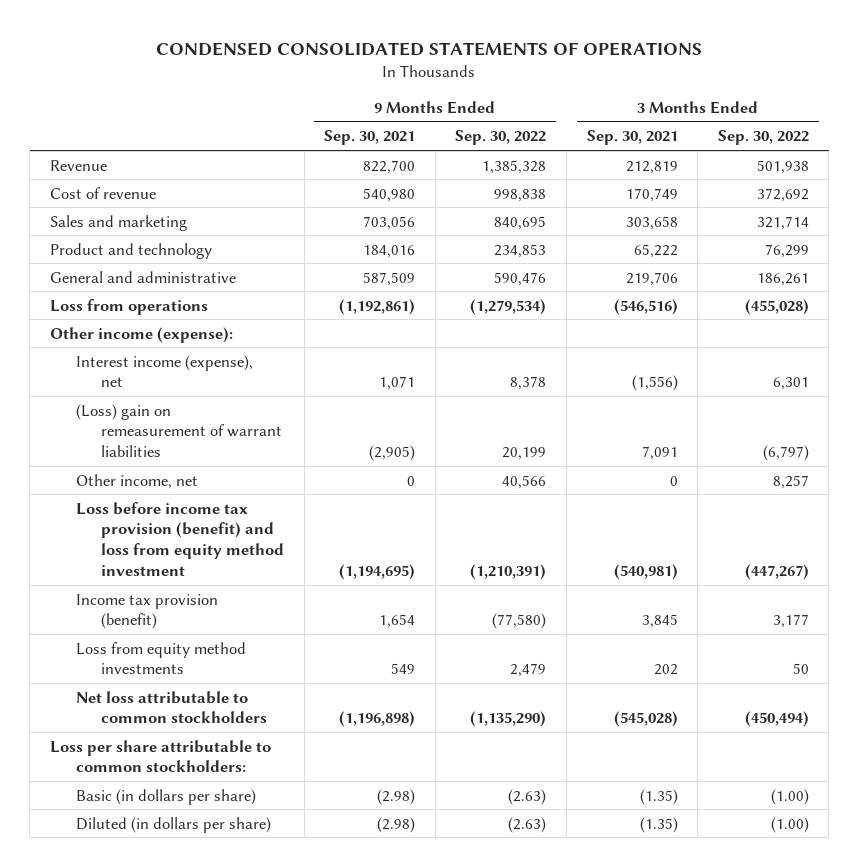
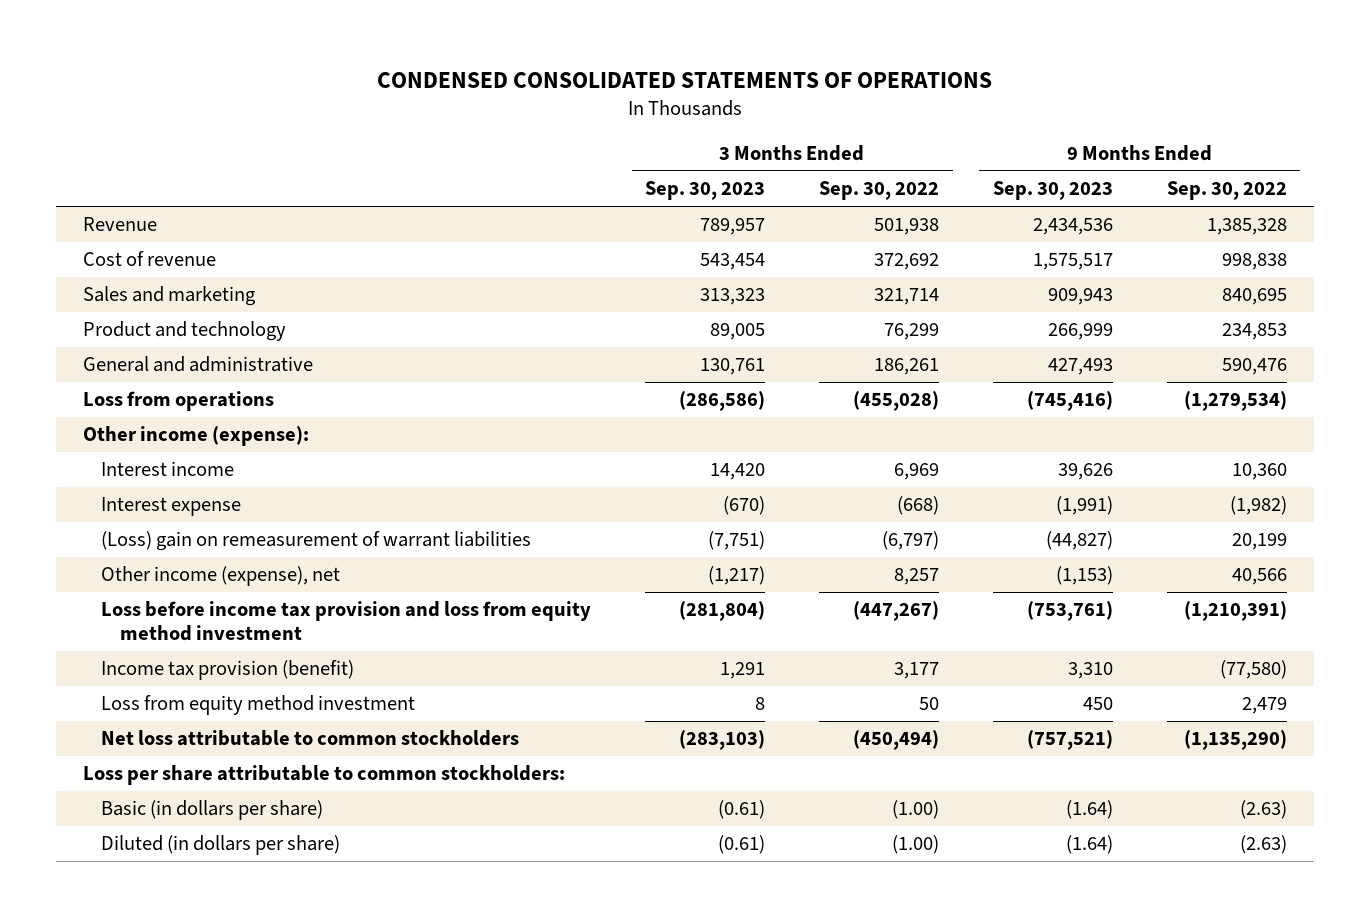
- | 9 Months Ended Sep. 30, 2021 | 9 Months Ended Sep. 30, 2022 | 3 Months Ended Sep. 30, 2021 | 3 Months Ended Sep. 30, 2022
+ | 3 Months Ended Sep. 30, 2023 | 3 Months Ended Sep. 30, 2022 | 9 Months Ended Sep. 30, 2023 | 9 Months Ended Sep. 30, 2022
- Interest income (expense), net | 1,071 | 8,378 | (1,556) | 6,301
+ Interest income | 14,420 | 6,969 | 39,626 | 10,360
+ Interest expense | (670) | (668) | (1,991) | (1,982)
- Other income, net | 0 | 40,566 | 0 | 8,257
- Loss before income tax provision (benefit) and loss from equity method investment | (1,194,695) | (1,210,391) | (540,981) | (447,267)
+ Other income (expense), net | (1,217) | 8,257 | (1,153) | 40,566
+ Loss before income tax provision and loss from equity method investment | (281,804) | (447,267) | (753,761) | (1,210,391)
- Loss from equity method investments | 549 | 2,479 | 202 | 50
+ Loss from equity method investment | 8 | 50 | 450 | 2,479

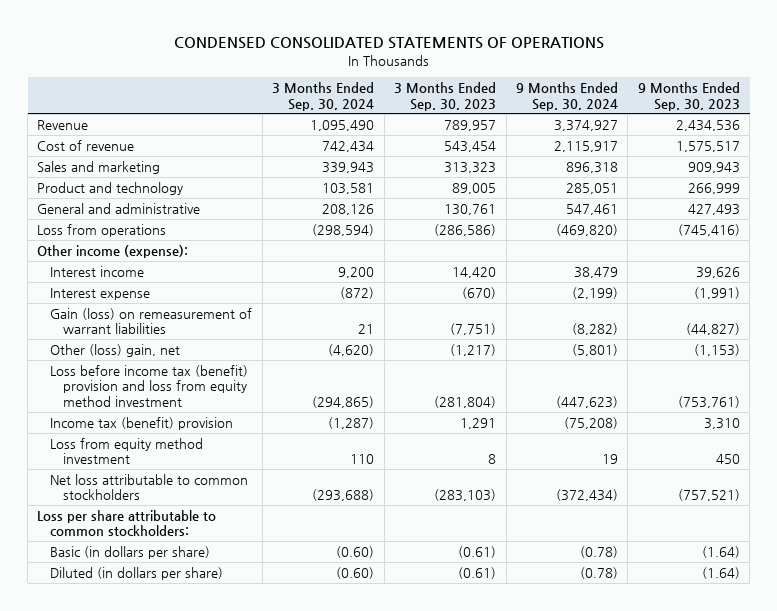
- | 3 Months Ended Sep. 30, 2023 | 3 Months Ended Sep. 30, 2022 | 9 Months Ended Sep. 30, 2023 | 9 Months Ended Sep. 30, 2022
+ | 3 Months Ended Sep. 30, 2024 | 3 Months Ended Sep. 30, 2023 | 9 Months Ended Sep. 30, 2024 | 9 Months Ended Sep. 30, 2023
- (Loss) gain on remeasurement of warrant liabilities | (7,751) | (6,797) | (44,827) | 20,199
- Other income (expense), net | (1,217) | 8,257 | (1,153) | 40,566
- Loss before income tax provision and loss from equity method investment | (281,804) | (447,267) | (753,761) | (1,210,391)
- Income tax provision (benefit) | 1,291 | 3,177 | 3,310 | (77,580)
+ Gain (loss) on remeasurement of warrant liabilities | 21 | (7,751) | (8,282) | (44,827)
+ Other (loss) gain, net | (4,620) | (1,217) | (5,801) | (1,153)
+ Loss before income tax (benefit) provision and loss from equity method investment | (294,865) | (281,804) | (447,623) | (753,761)
+ Income tax (benefit) provision | (1,287) | 1,291 | (75,208) | 3,310

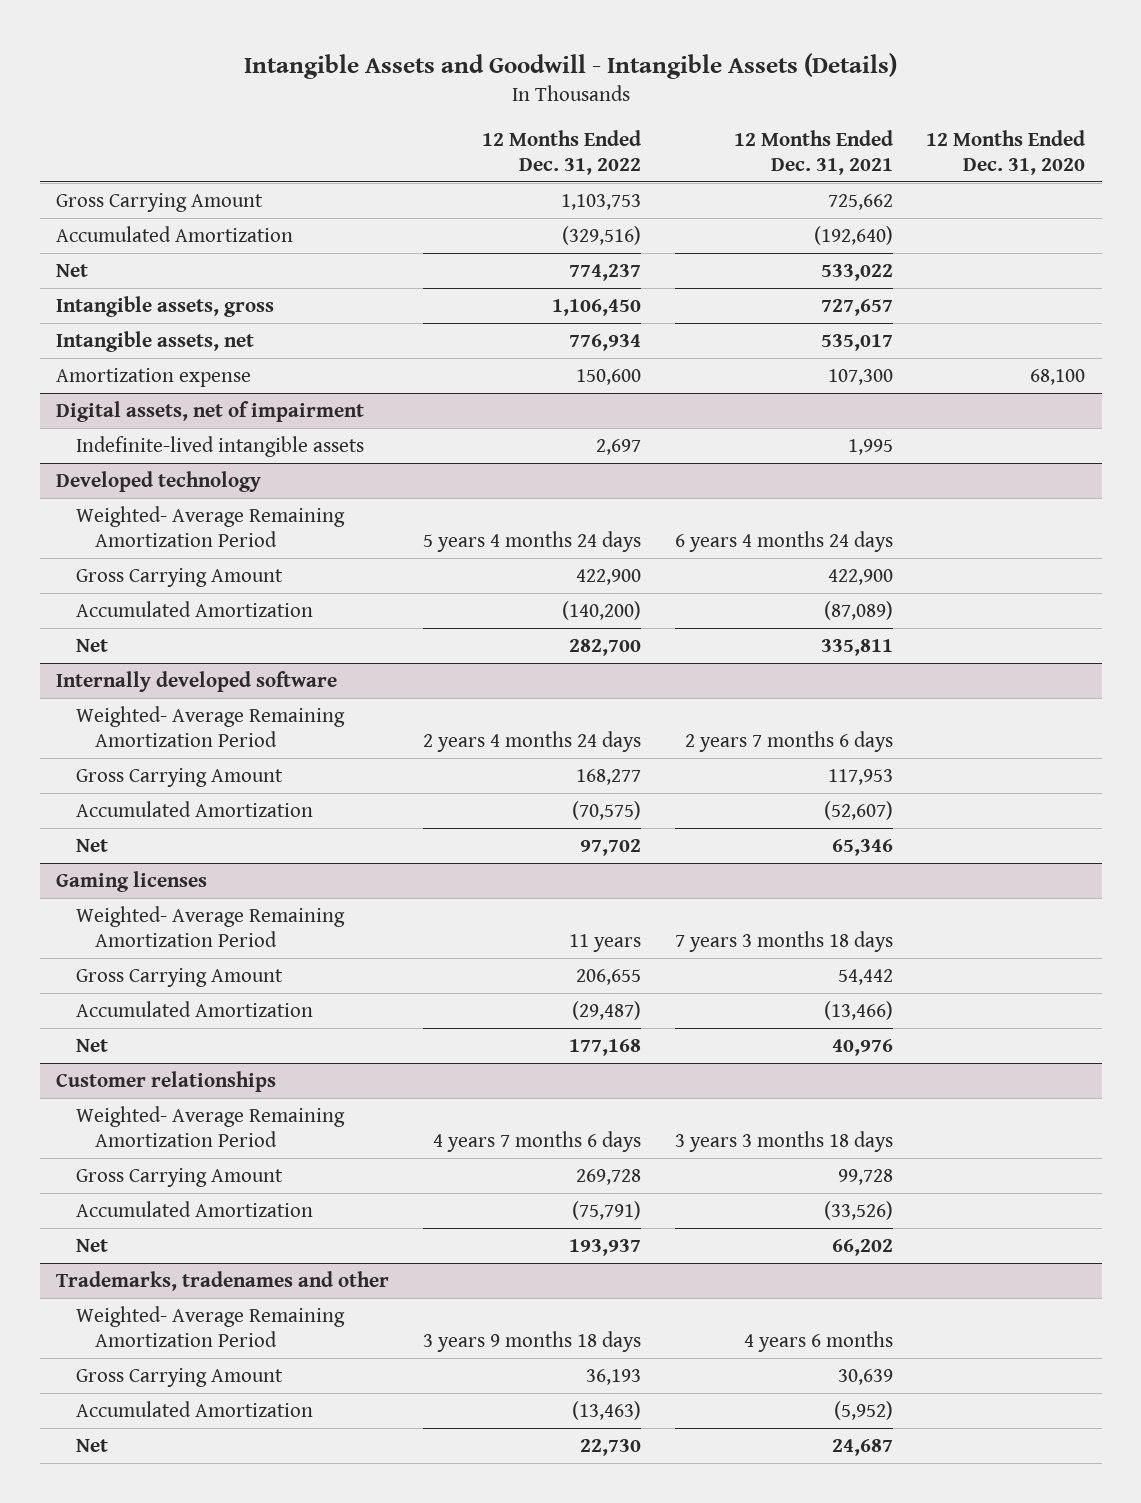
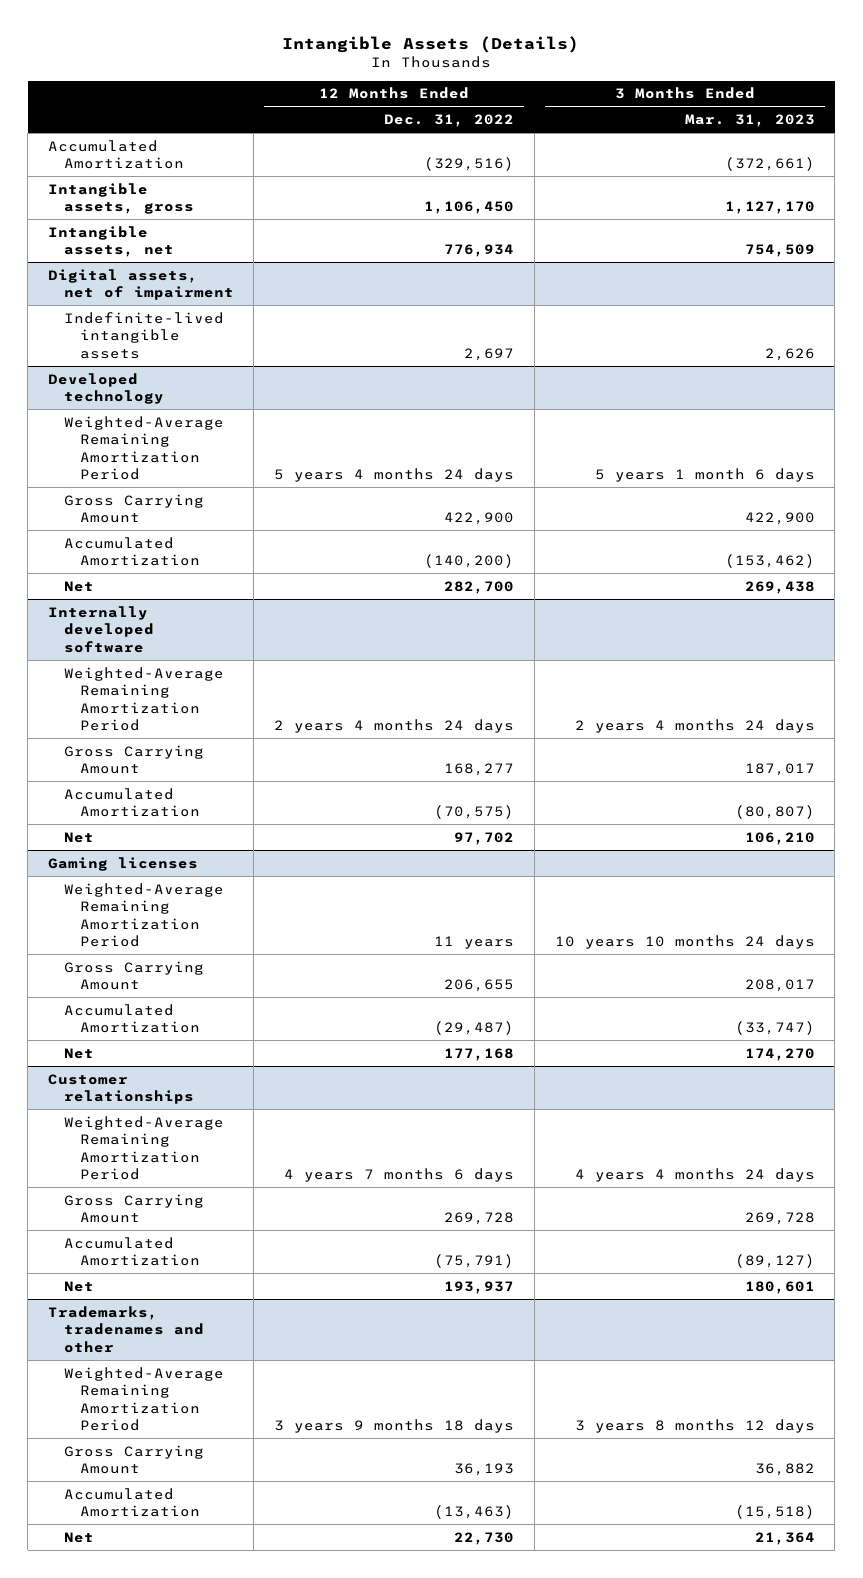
- Intangible Assets and Goodwill - Intangible Assets (Details)
+ Intangible Assets (Details)
- | 12 Months Ended Dec. 31, 2022 | 12 Months Ended Dec. 31, 2021 | 12 Months Ended Dec. 31, 2020
+ | 12 Months Ended Dec. 31, 2022 | 3 Months Ended Mar. 31, 2023
- Gross Carrying Amount | 1,103,753 | 725,662 |
- Net | 774,237 | 533,022 |
- Amortization expense | 150,600 | 107,300 | 68,100
@ Developed technology
- Weighted- Average Remaining Amortization Period | 5 years 4 months 24 days | 6 years 4 months 24 days |
+ Weighted-Average Remaining Amortization Period | 5 years 4 months 24 days | 5 years 1 month 6 days
@ Internally developed software
- Weighted- Average Remaining Amortization Period | 2 years 4 months 24 days | 2 years 7 months 6 days |
+ Weighted-Average Remaining Amortization Period | 2 years 4 months 24 days | 2 years 4 months 24 days
@ Gaming licenses
- Weighted- Average Remaining Amortization Period | 11 years | 7 years 3 months 18 days |
+ Weighted-Average Remaining Amortization Period | 11 years | 10 years 10 months 24 days
@ Customer relationships
- Weighted- Average Remaining Amortization Period | 4 years 7 months 6 days | 3 years 3 months 18 days |
+ Weighted-Average Remaining Amortization Period | 4 years 7 months 6 days | 4 years 4 months 24 days
@ Trademarks, tradenames and other
- Weighted- Average Remaining Amortization Period | 3 years 9 months 18 days | 4 years 6 months |
+ Weighted-Average Remaining Amortization Period | 3 years 9 months 18 days | 3 years 8 months 12 days

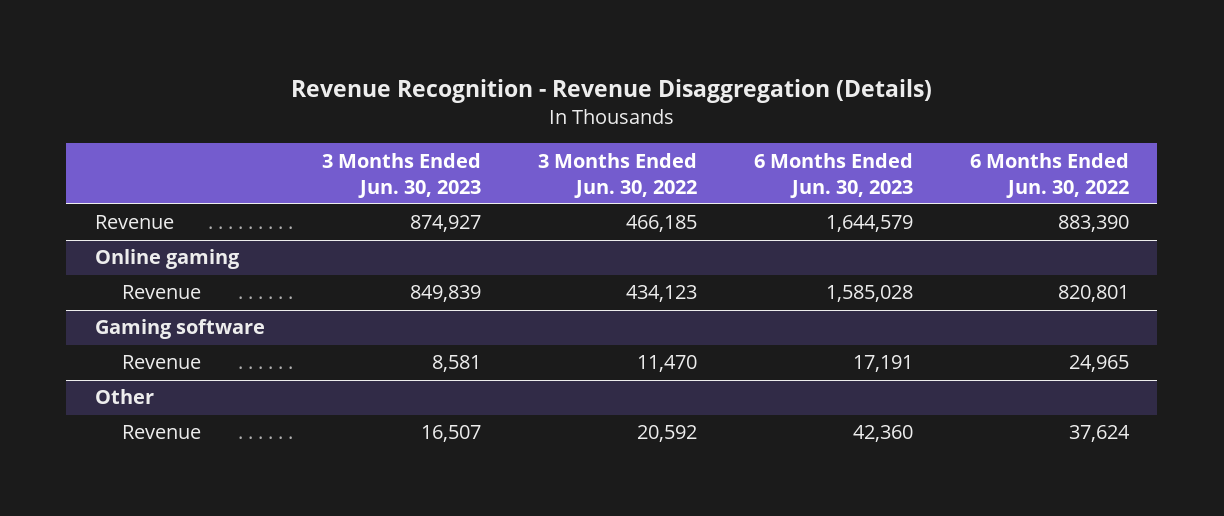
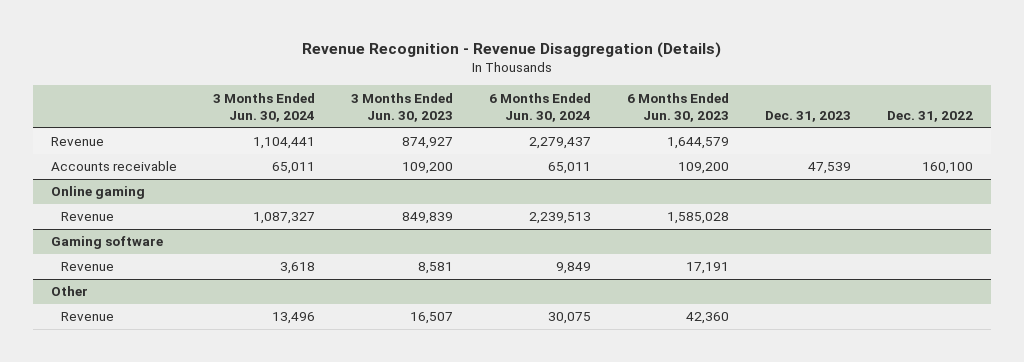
- | 3 Months Ended Jun. 30, 2023 | 3 Months Ended Jun. 30, 2022 | 6 Months Ended Jun. 30, 2023 | 6 Months Ended Jun. 30, 2022
+ | 3 Months Ended Jun. 30, 2024 | 3 Months Ended Jun. 30, 2023 | 6 Months Ended Jun. 30, 2024 | 6 Months Ended Jun. 30, 2023 | Dec. 31, 2023 | Dec. 31, 2022
+ Accounts receivable | 65,011 | 109,200 | 65,011 | 109,200 | 47,539 | 160,100

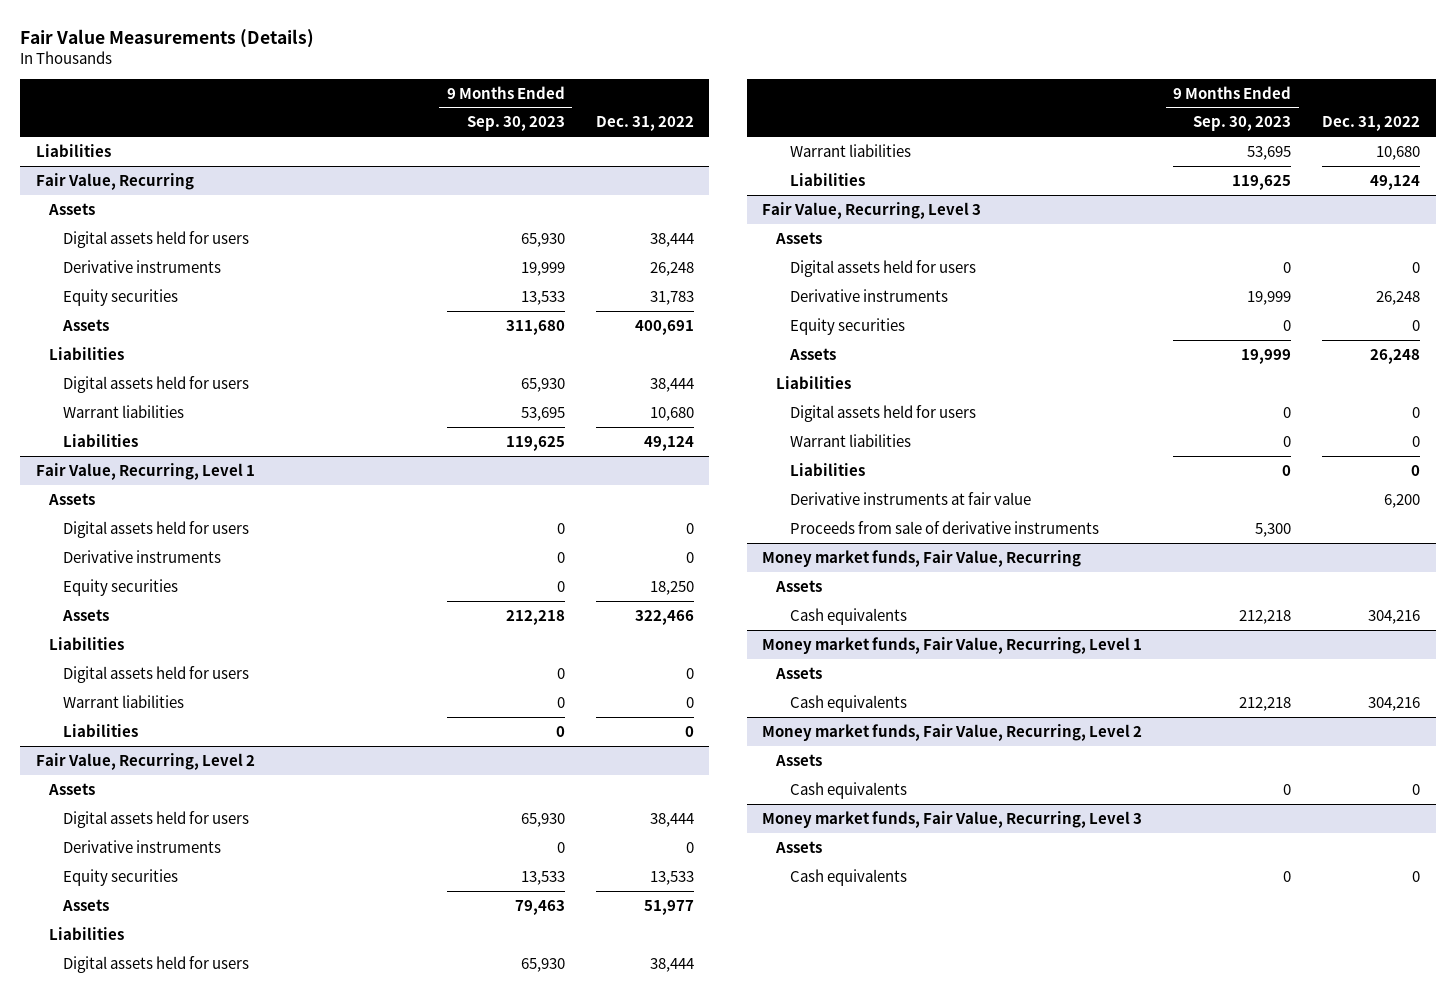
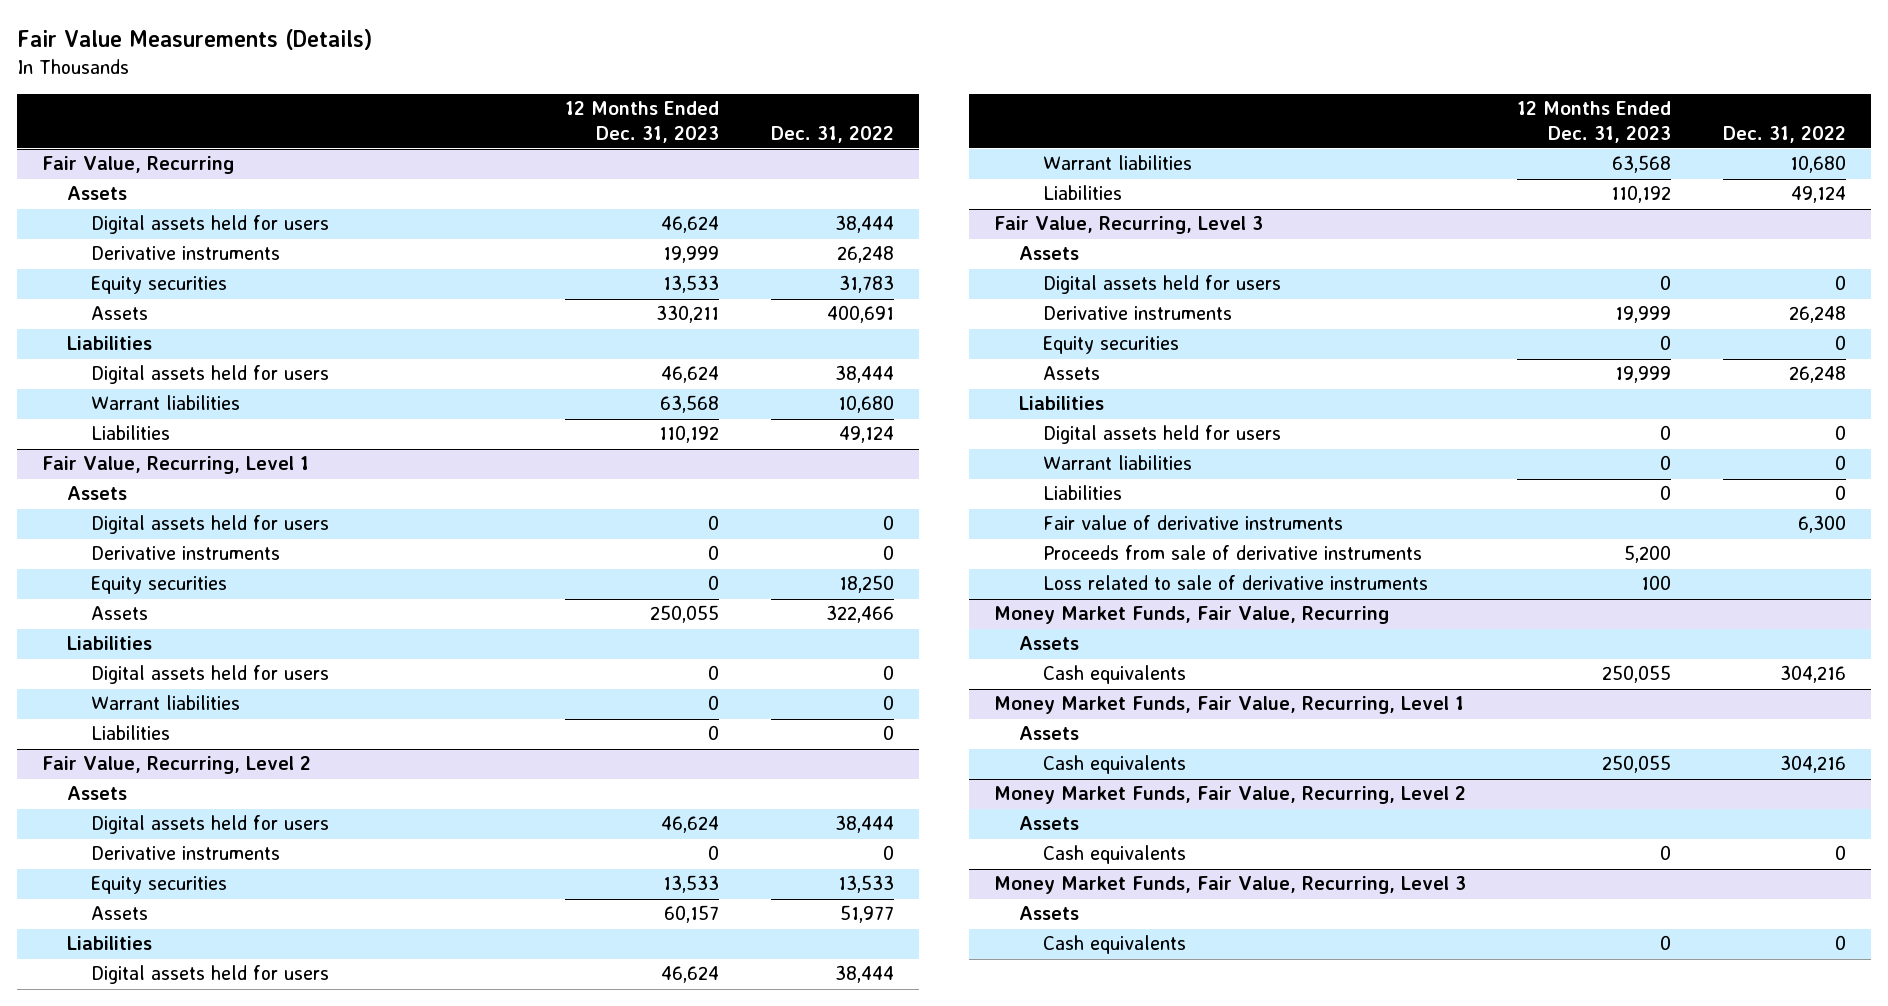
- | 9 Months Ended Sep. 30, 2023 | Dec. 31, 2022
+ | 12 Months Ended Dec. 31, 2023 | Dec. 31, 2022
- Liabilities
@ Fair Value, Recurring, Level 3
- Derivative instruments at fair value | | 6,200
+ Fair value of derivative instruments | | 6,300
- Money market funds, Fair Value, Recurring
@ Fair Value, Recurring, Level 3
+ Loss related to sale of derivative instruments | 100 |
+ Money Market Funds, Fair Value, Recurring
- Money market funds, Fair Value, Recurring, Level 1
+ Money Market Funds, Fair Value, Recurring, Level 1
- Money market funds, Fair Value, Recurring, Level 2
+ Money Market Funds, Fair Value, Recurring, Level 2
- Money market funds, Fair Value, Recurring, Level 3
+ Money Market Funds, Fair Value, Recurring, Level 3

